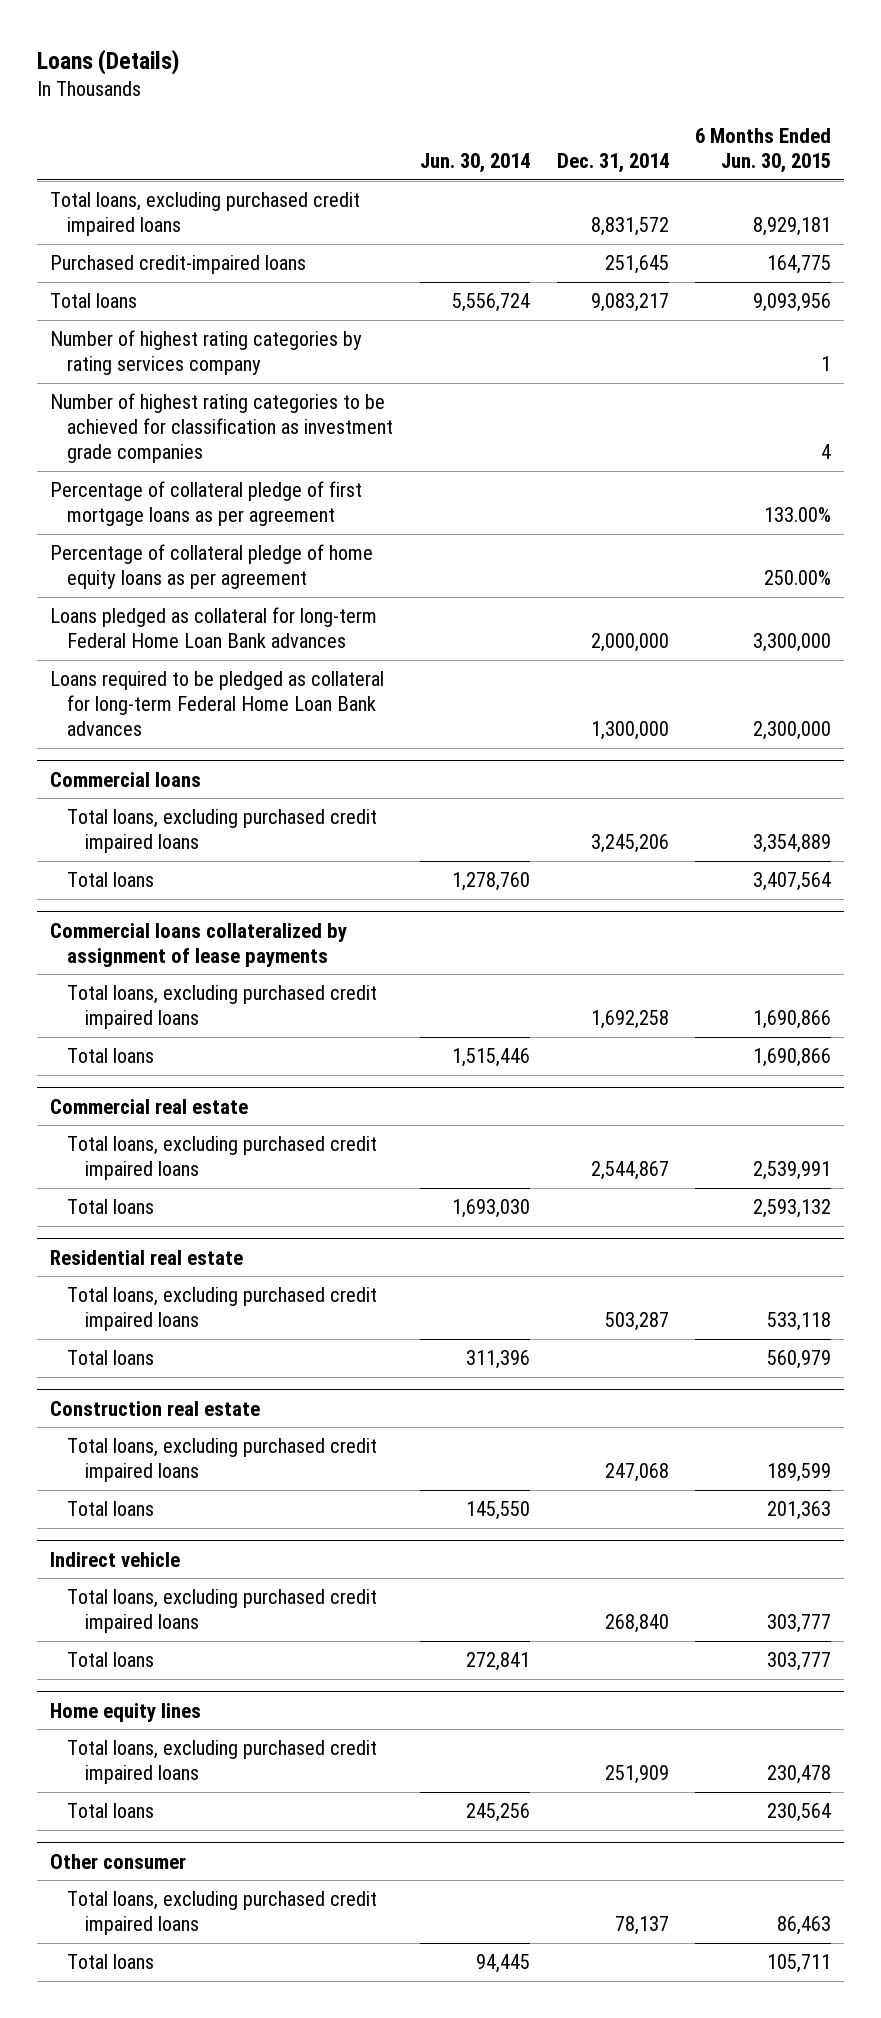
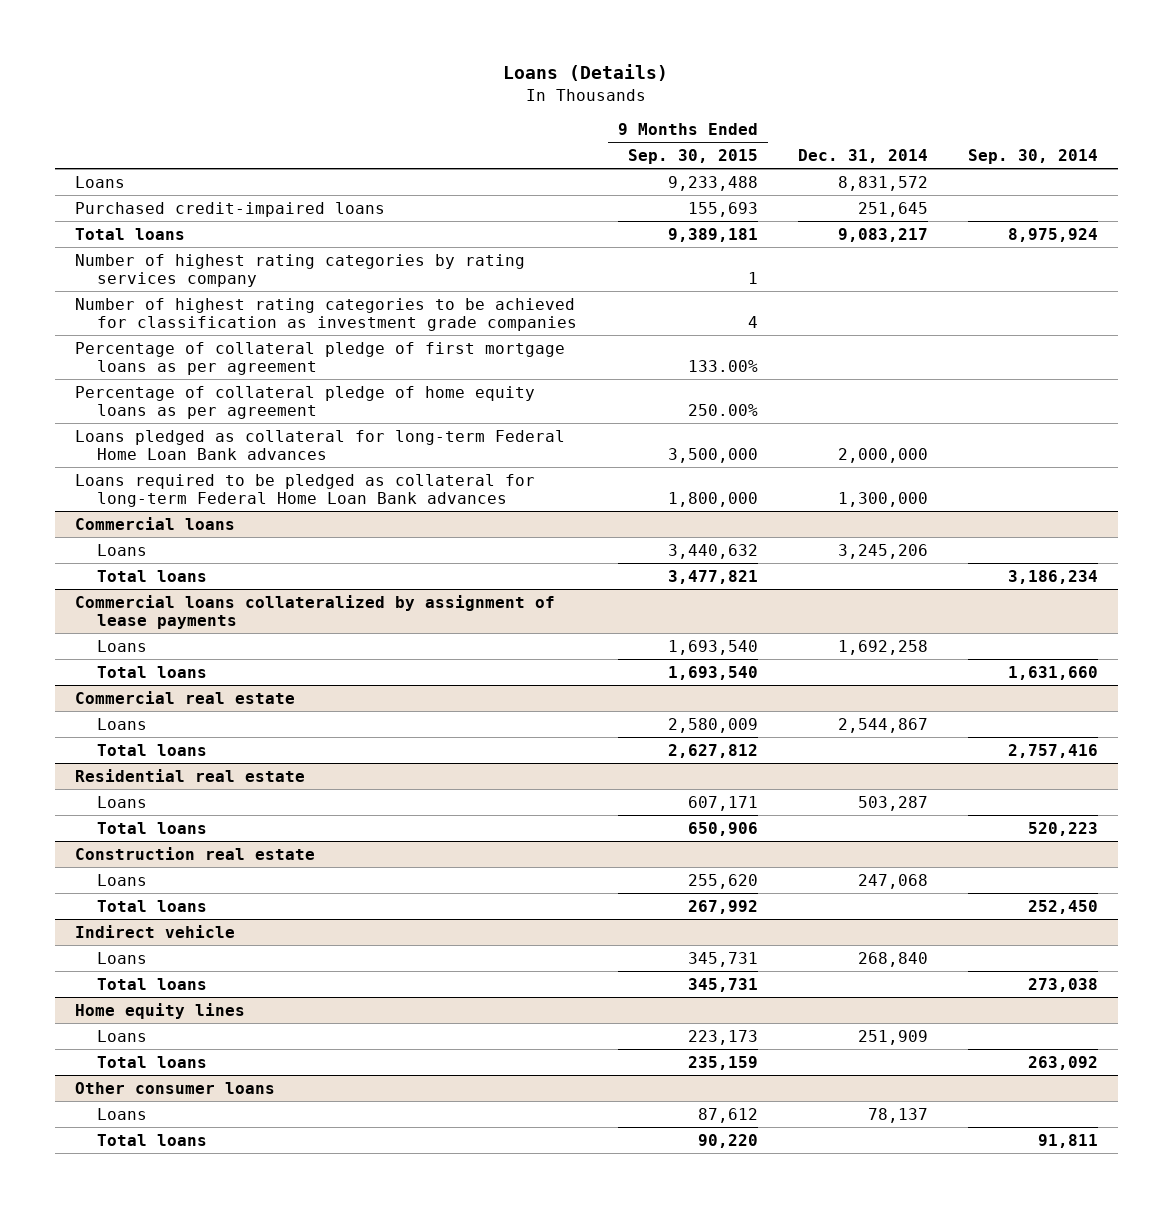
- | Jun. 30, 2014 | Dec. 31, 2014 | 6 Months Ended Jun. 30, 2015
+ | 9 Months Ended Sep. 30, 2015 | Dec. 31, 2014 | Sep. 30, 2014
- Total loans, excluding purchased credit impaired loans | | 8,831,572 | 8,929,181
+ Loans | 9,233,488 | 8,831,572 |
@ Commercial loans
- Total loans, excluding purchased credit impaired loans | | 3,245,206 | 3,354,889
+ Loans | 3,440,632 | 3,245,206 |
@ Commercial loans collateralized by assignment of lease payments
- Total loans, excluding purchased credit impaired loans | | 1,692,258 | 1,690,866
+ Loans | 1,693,540 | 1,692,258 |
@ Commercial real estate
- Total loans, excluding purchased credit impaired loans | | 2,544,867 | 2,539,991
+ Loans | 2,580,009 | 2,544,867 |
@ Residential real estate
- Total loans, excluding purchased credit impaired loans | | 503,287 | 533,118
+ Loans | 607,171 | 503,287 |
@ Construction real estate
- Total loans, excluding purchased credit impaired loans | | 247,068 | 189,599
+ Loans | 255,620 | 247,068 |
@ Indirect vehicle
- Total loans, excluding purchased credit impaired loans | | 268,840 | 303,777
+ Loans | 345,731 | 268,840 |
@ Home equity lines
- Total loans, excluding purchased credit impaired loans | | 251,909 | 230,478
+ Loans | 223,173 | 251,909 |
- Other consumer
- Total loans, excluding purchased credit impaired loans | | 78,137 | 86,463
+ Other consumer loans
+ Loans | 87,612 | 78,137 |

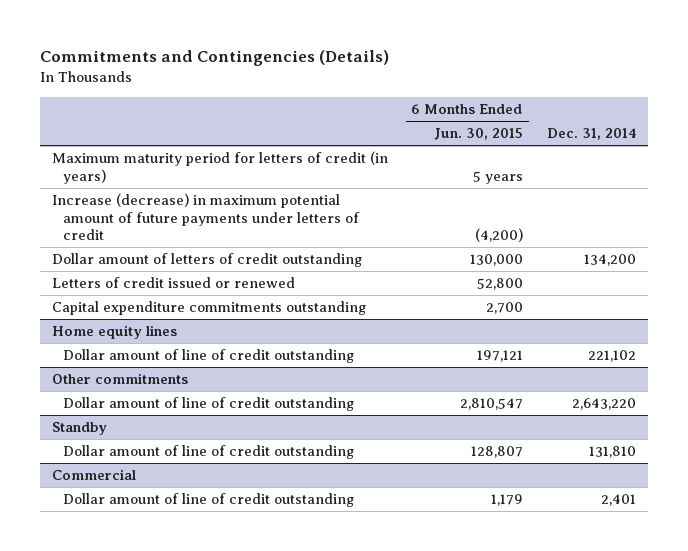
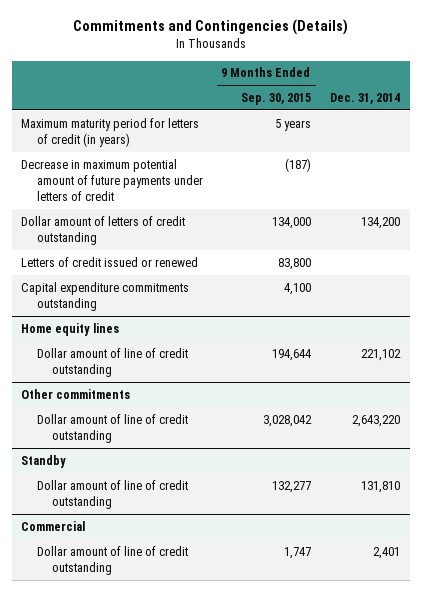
- | 6 Months Ended Jun. 30, 2015 | Dec. 31, 2014
+ | 9 Months Ended Sep. 30, 2015 | Dec. 31, 2014
- Increase (decrease) in maximum potential amount of future payments under letters of credit | (4,200) |
+ Decrease in maximum potential amount of future payments under letters of credit | (187) |

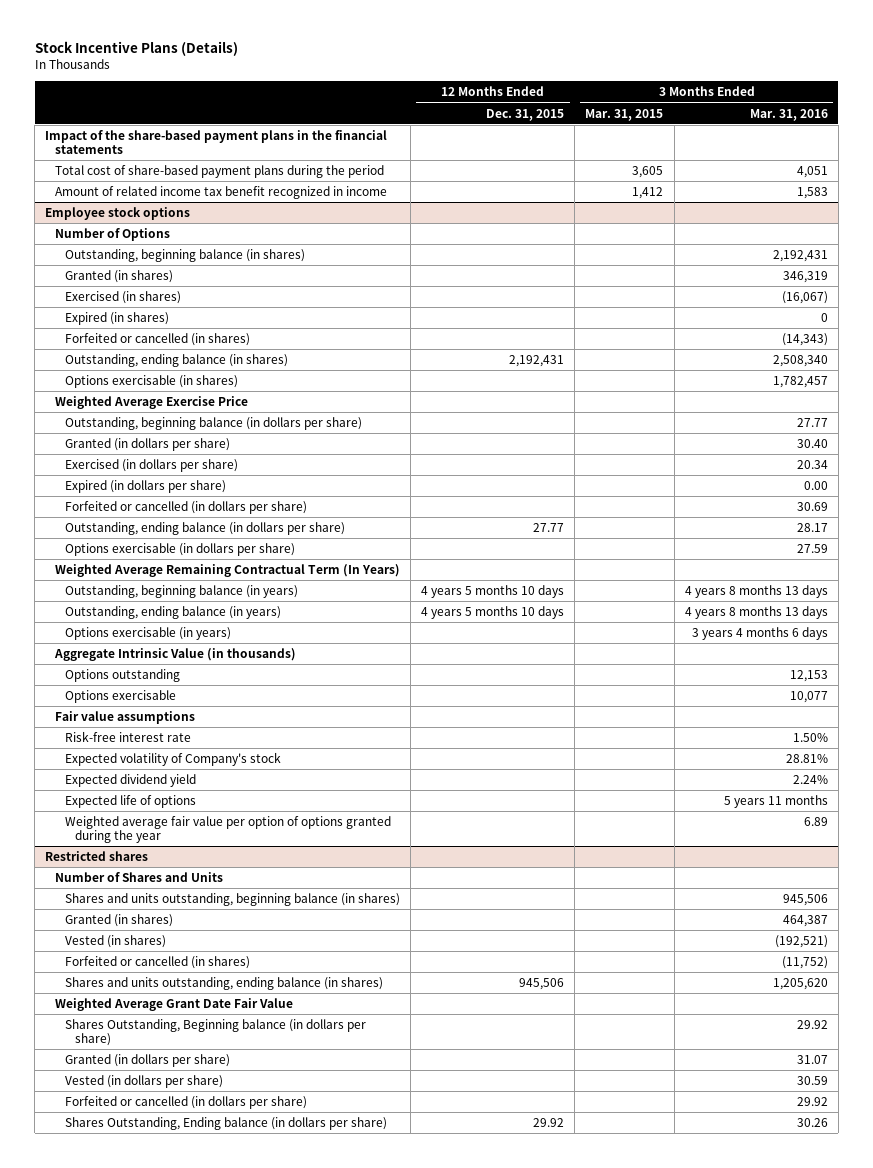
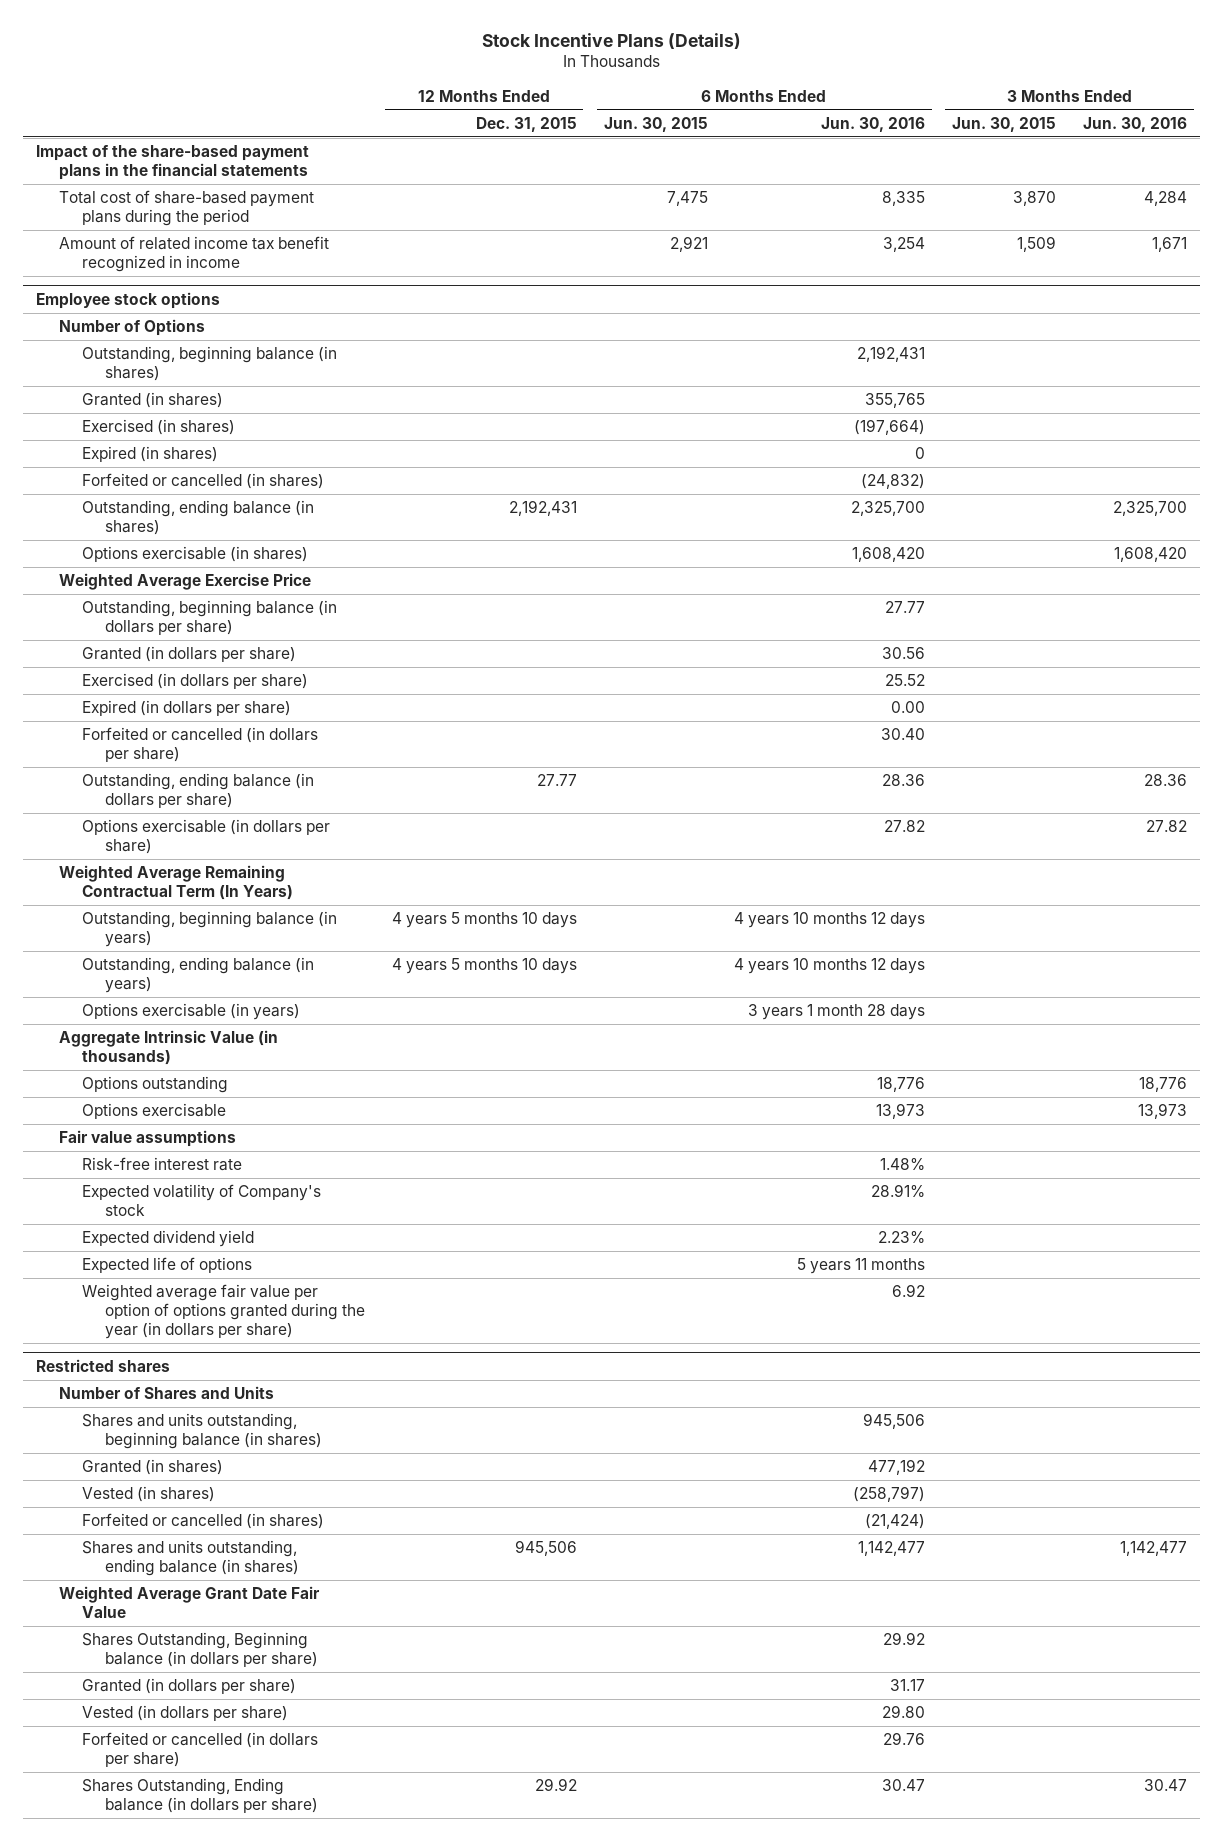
- | 12 Months Ended Dec. 31, 2015 | 3 Months Ended Mar. 31, 2015 | 3 Months Ended Mar. 31, 2016
+ | 12 Months Ended Dec. 31, 2015 | 6 Months Ended Jun. 30, 2015 | 6 Months Ended Jun. 30, 2016 | 3 Months Ended Jun. 30, 2015 | 3 Months Ended Jun. 30, 2016
@ Employee stock options
- Weighted average fair value per option of options granted during the year | | | 6.89
+ Weighted average fair value per option of options granted during the year (in dollars per share) | | | 6.92 | |

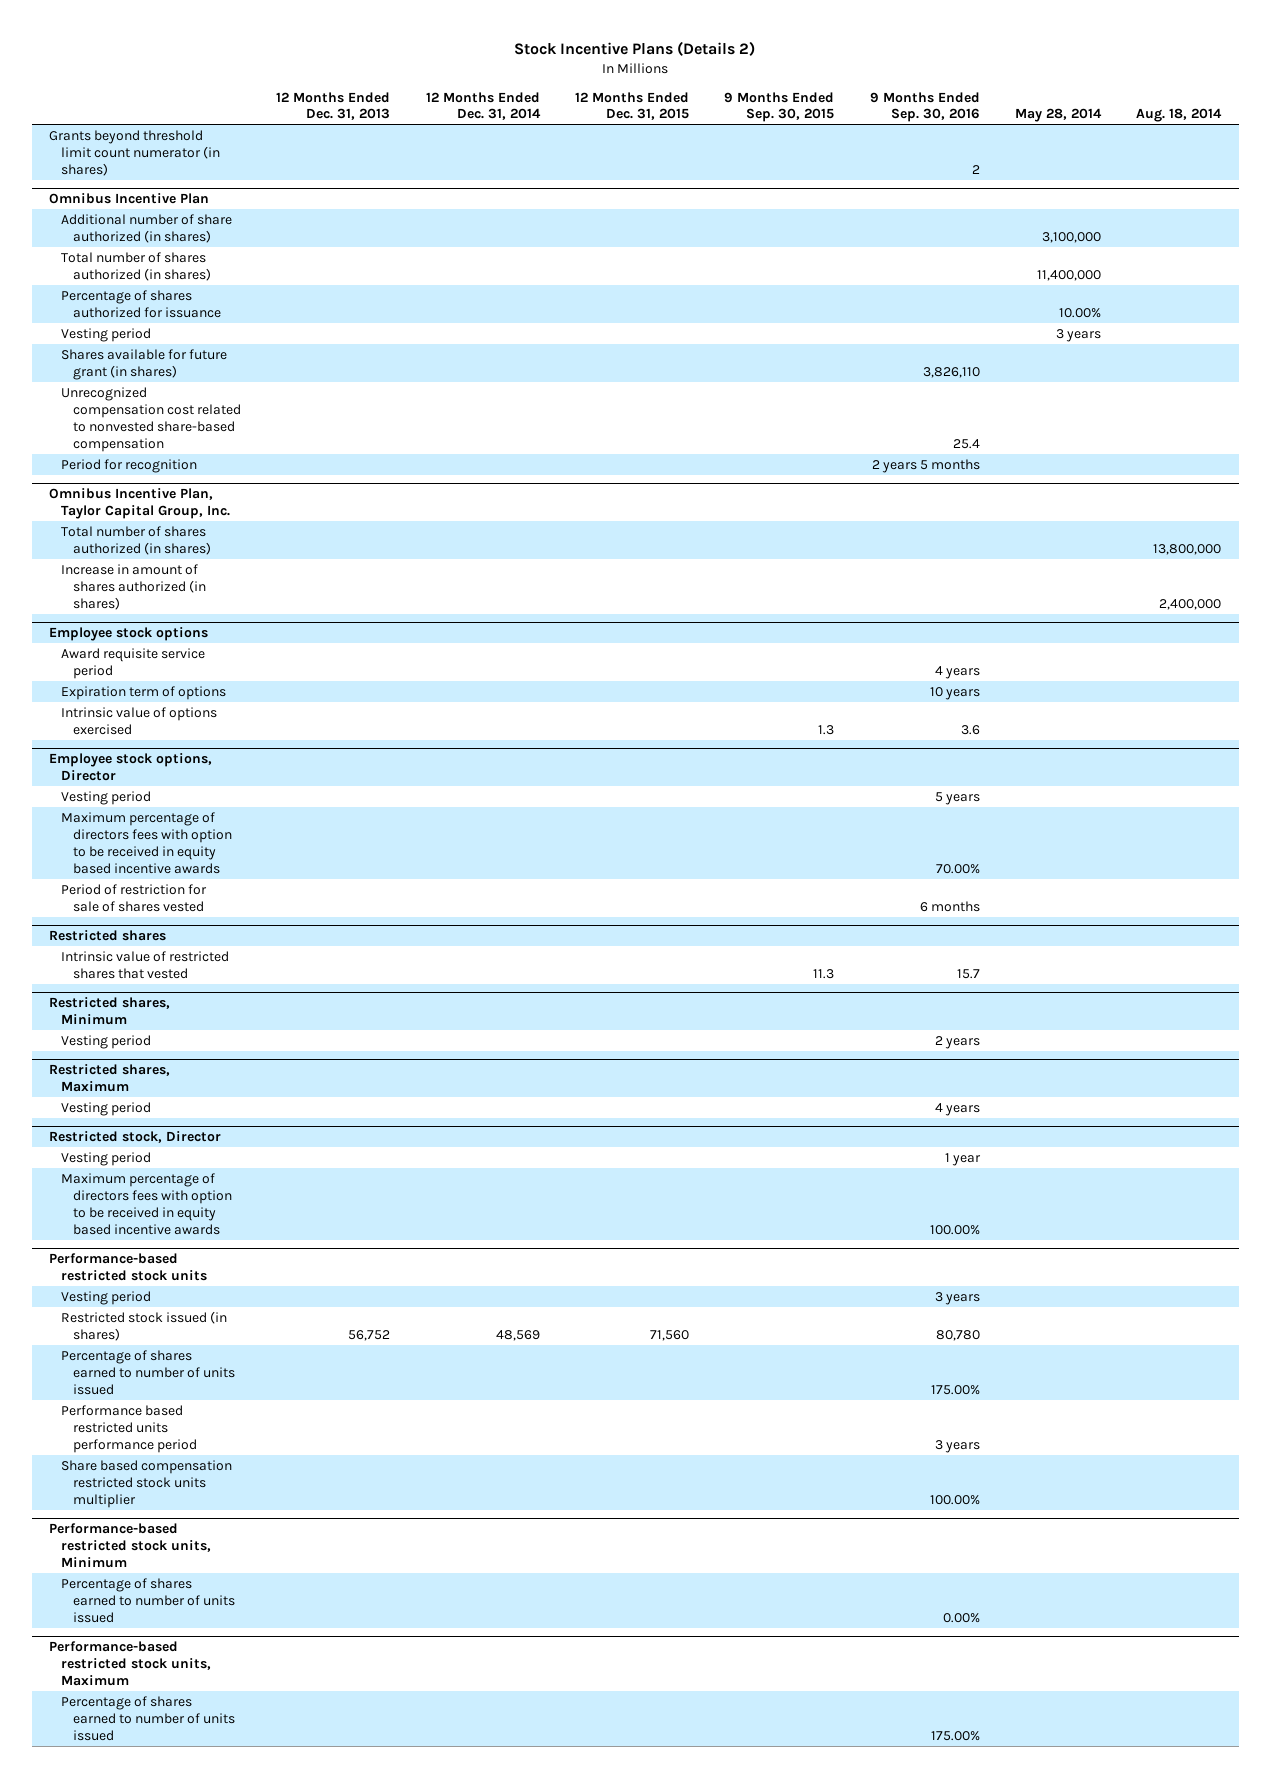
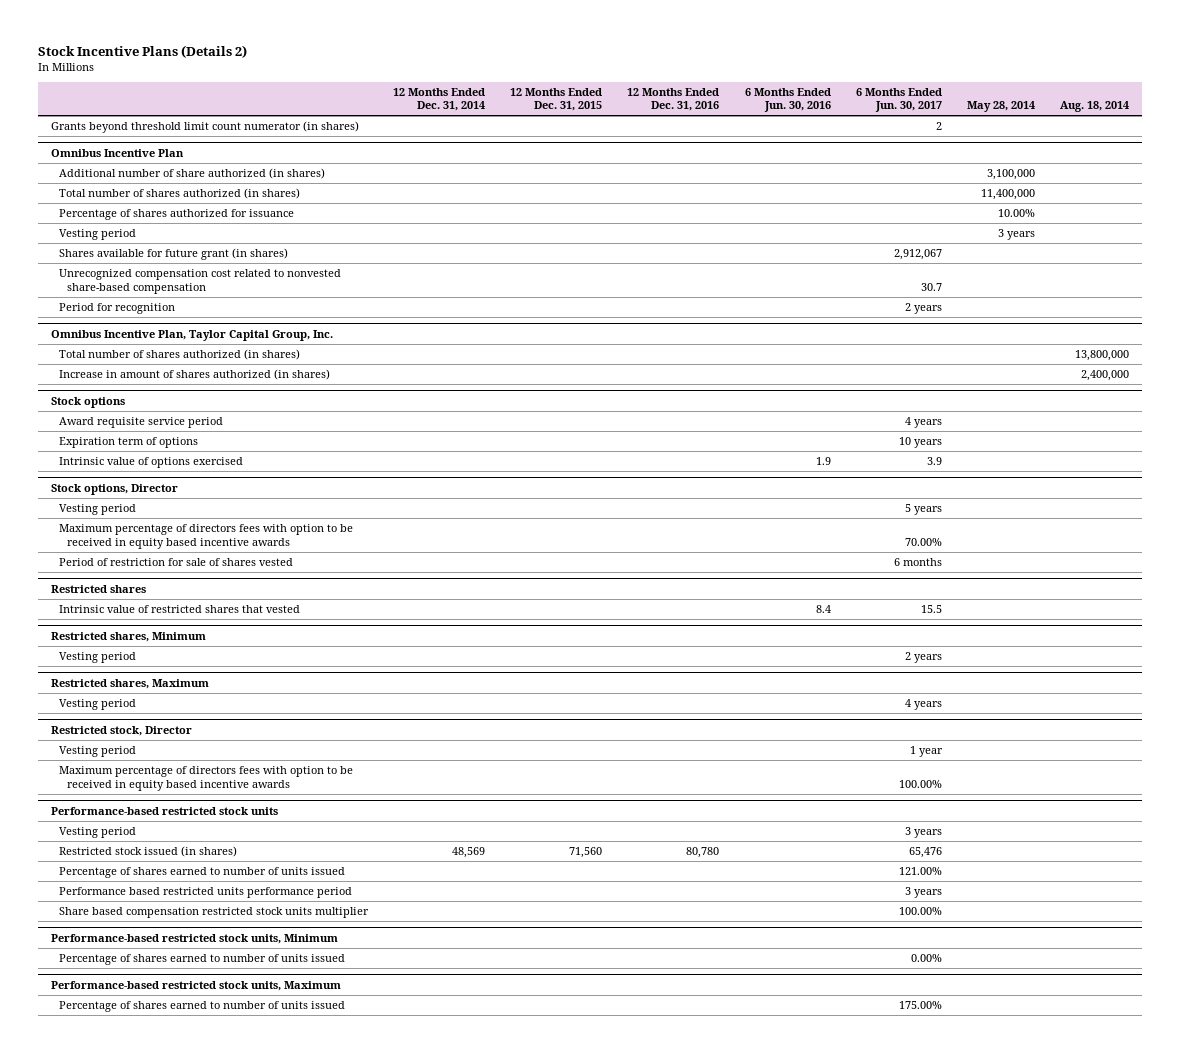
- | 12 Months Ended Dec. 31, 2013 | 12 Months Ended Dec. 31, 2014 | 12 Months Ended Dec. 31, 2015 | 9 Months Ended Sep. 30, 2015 | 9 Months Ended Sep. 30, 2016 | May 28, 2014 | Aug. 18, 2014
+ | 12 Months Ended Dec. 31, 2014 | 12 Months Ended Dec. 31, 2015 | 12 Months Ended Dec. 31, 2016 | 6 Months Ended Jun. 30, 2016 | 6 Months Ended Jun. 30, 2017 | May 28, 2014 | Aug. 18, 2014
- Employee stock options
+ Stock options
- Employee stock options, Director
+ Stock options, Director

